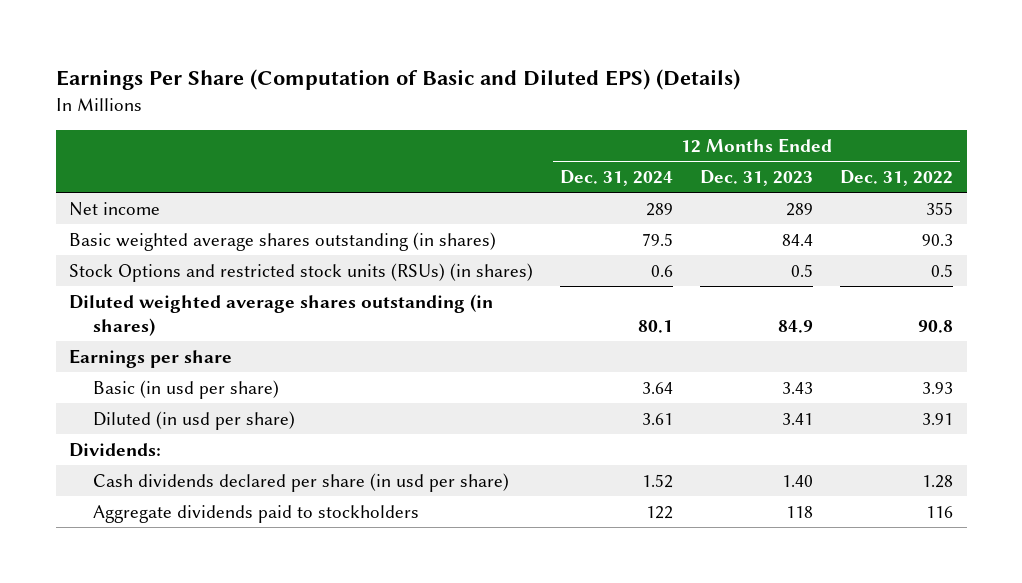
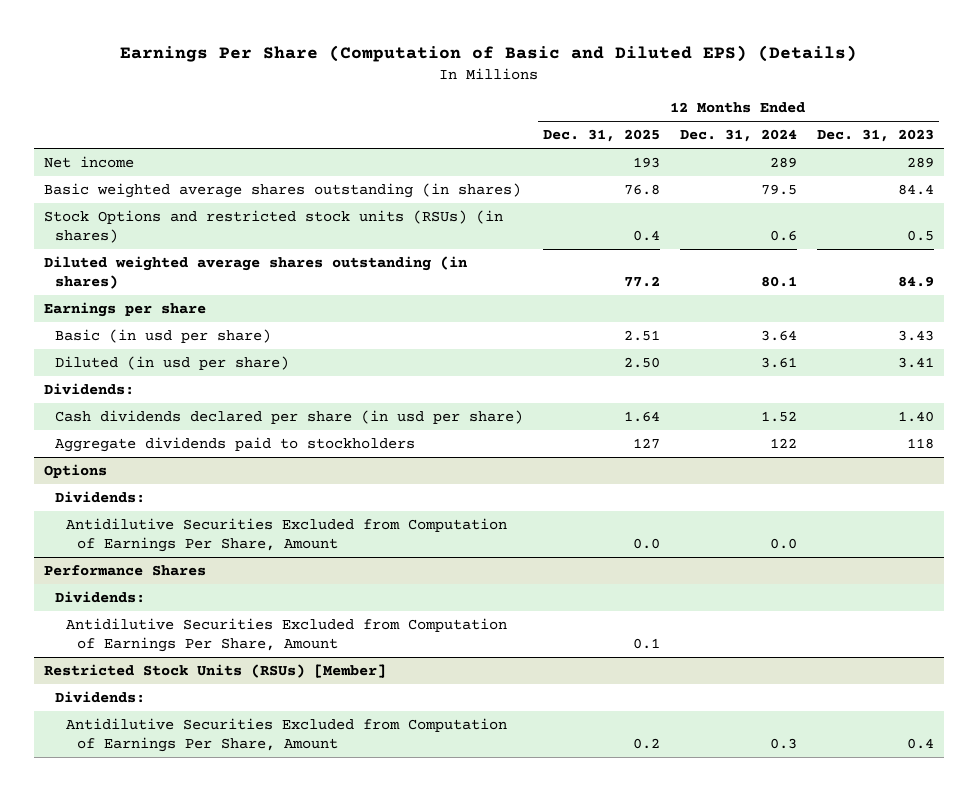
- | 12 Months Ended Dec. 31, 2024 | 12 Months Ended Dec. 31, 2023 | 12 Months Ended Dec. 31, 2022
+ | 12 Months Ended Dec. 31, 2025 | 12 Months Ended Dec. 31, 2024 | 12 Months Ended Dec. 31, 2023
+ Options
+ Dividends:
+ Antidilutive Securities Excluded from Computation of Earnings Per Share, Amount | 0.0 | 0.0 |
+ Performance Shares
+ Dividends:
+ Antidilutive Securities Excluded from Computation of Earnings Per Share, Amount | 0.1 | |
+ Restricted Stock Units (RSUs) [Member]
+ Dividends:
+ Antidilutive Securities Excluded from Computation of Earnings Per Share, Amount | 0.2 | 0.3 | 0.4

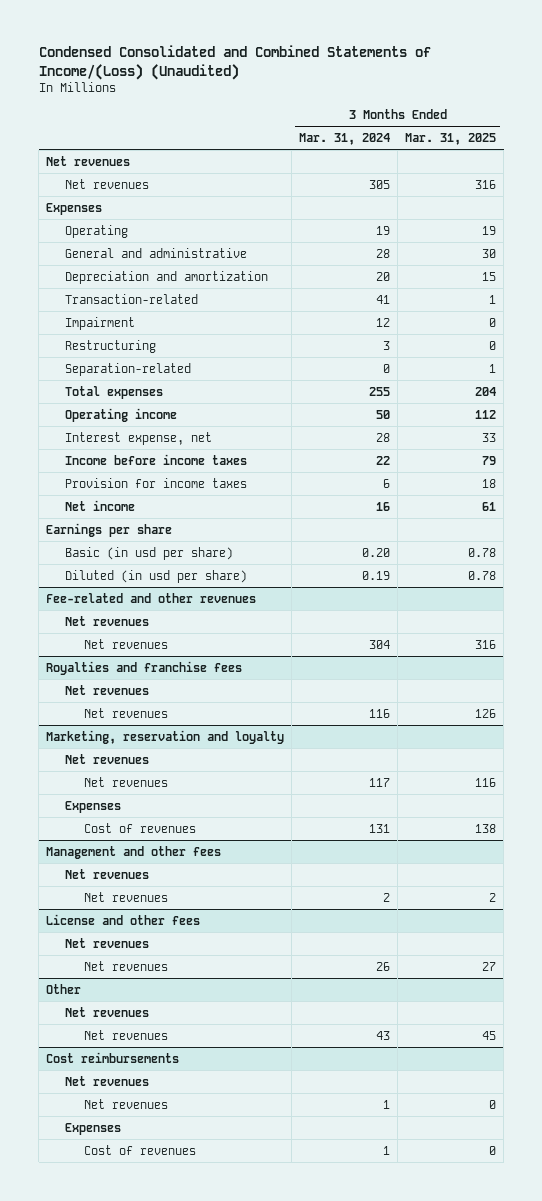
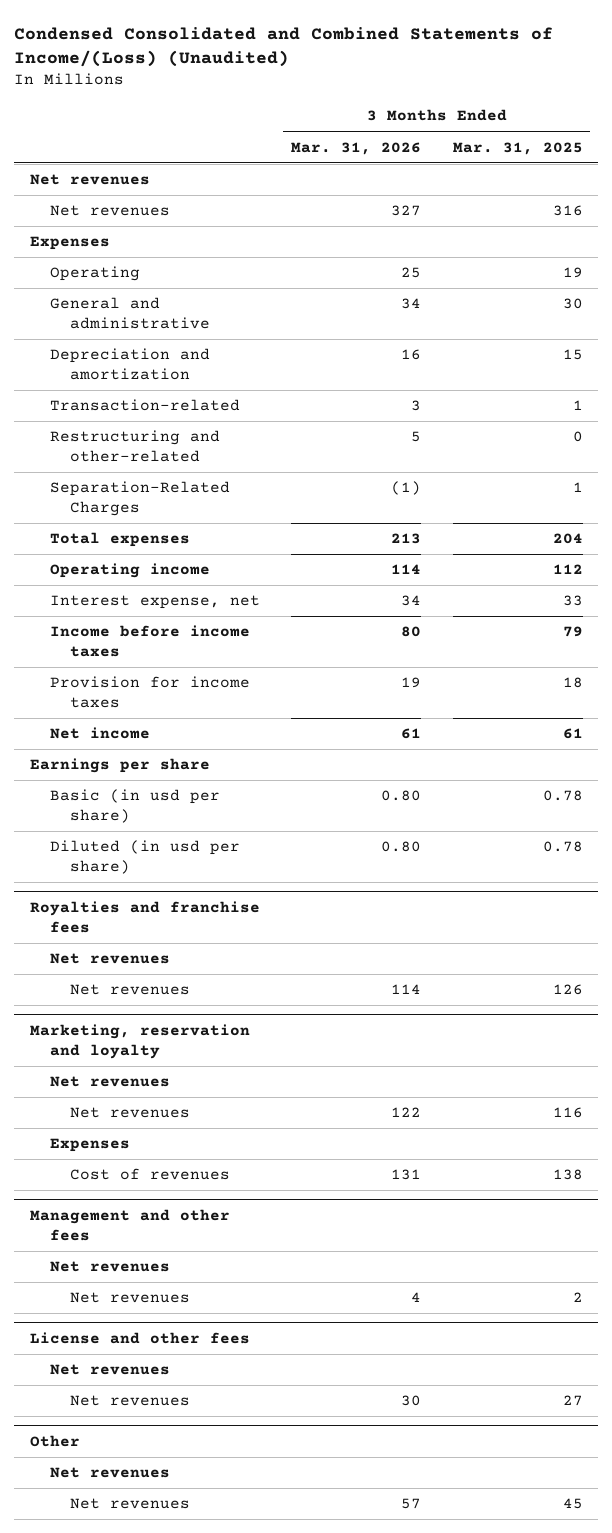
- | 3 Months Ended Mar. 31, 2024 | 3 Months Ended Mar. 31, 2025
+ | 3 Months Ended Mar. 31, 2026 | 3 Months Ended Mar. 31, 2025
- Impairment | 12 | 0
- Restructuring | 3 | 0
- Separation-related | 0 | 1
+ Restructuring and other-related | 5 | 0
+ Separation-Related Charges | (1) | 1
- Fee-related and other revenues
- Net revenues
- Net revenues | 304 | 316
- Cost reimbursements
- Net revenues
- Net revenues | 1 | 0
- Expenses
- Cost of revenues | 1 | 0

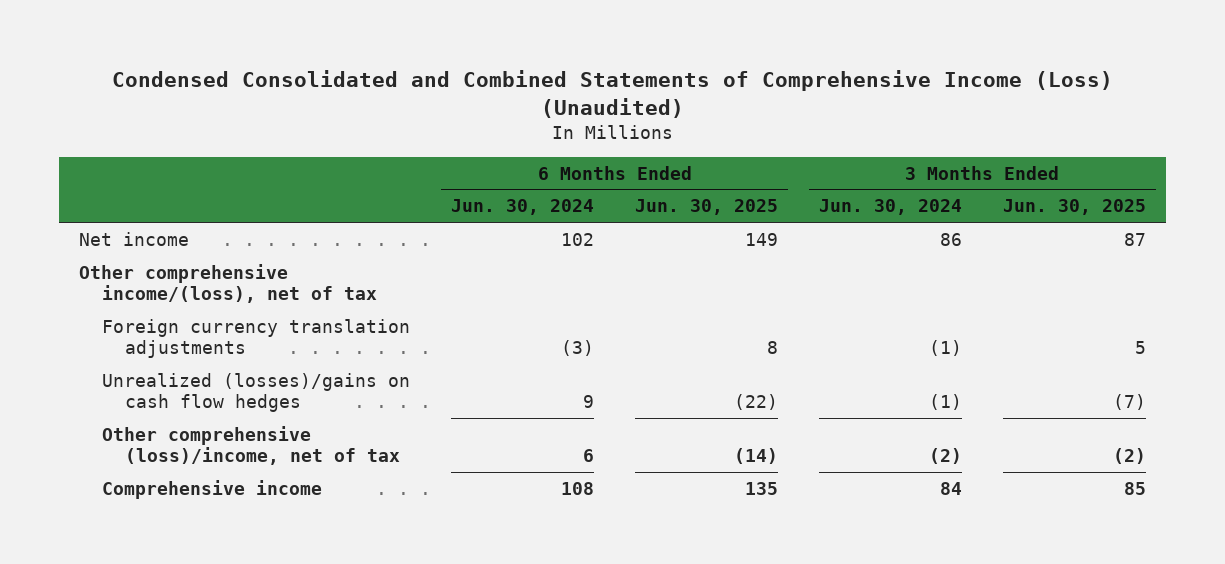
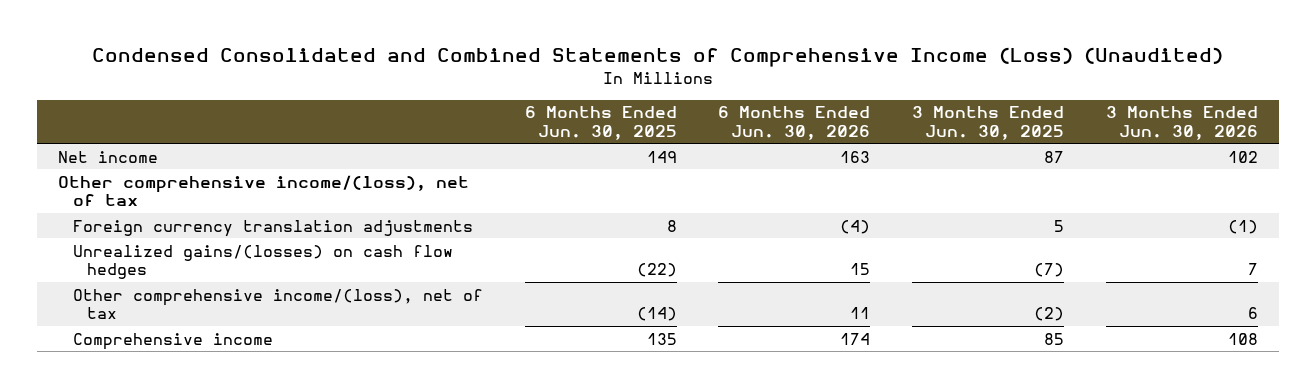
- | 6 Months Ended Jun. 30, 2024 | 6 Months Ended Jun. 30, 2025 | 3 Months Ended Jun. 30, 2024 | 3 Months Ended Jun. 30, 2025
+ | 6 Months Ended Jun. 30, 2025 | 6 Months Ended Jun. 30, 2026 | 3 Months Ended Jun. 30, 2025 | 3 Months Ended Jun. 30, 2026
- Unrealized (losses)/gains on cash flow hedges | 9 | (22) | (1) | (7)
- Other comprehensive (loss)/income, net of tax | 6 | (14) | (2) | (2)
+ Unrealized gains/(losses) on cash flow hedges | (22) | 15 | (7) | 7
+ Other comprehensive income/(loss), net of tax | (14) | 11 | (2) | 6

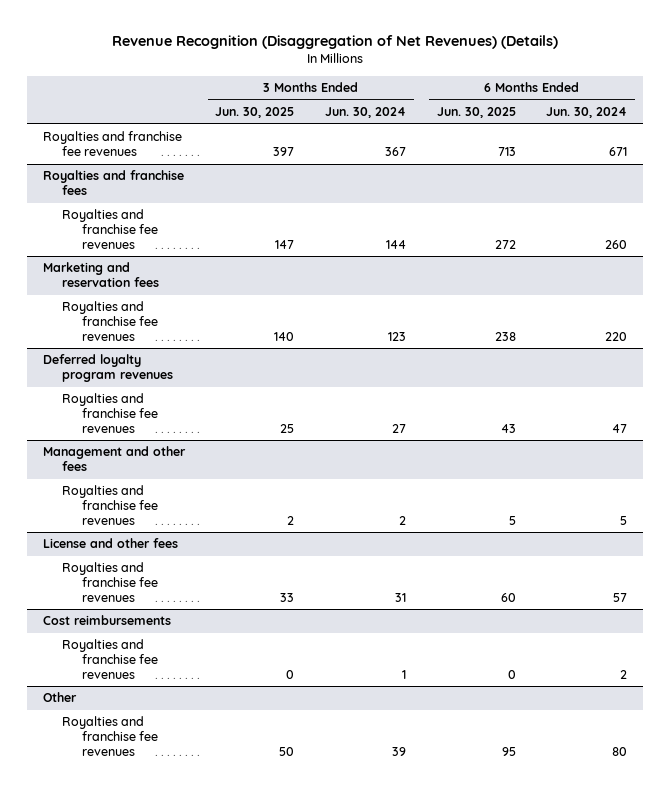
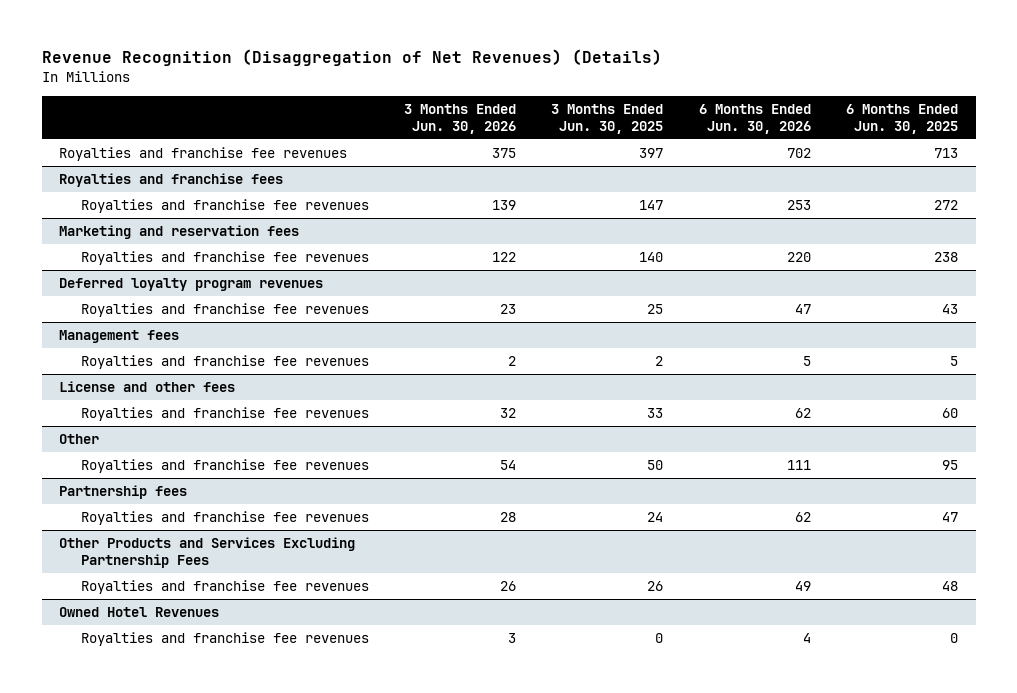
- | 3 Months Ended Jun. 30, 2025 | 3 Months Ended Jun. 30, 2024 | 6 Months Ended Jun. 30, 2025 | 6 Months Ended Jun. 30, 2024
+ | 3 Months Ended Jun. 30, 2026 | 3 Months Ended Jun. 30, 2025 | 6 Months Ended Jun. 30, 2026 | 6 Months Ended Jun. 30, 2025
- Management and other fees
+ Management fees
- Cost reimbursements
- Royalties and franchise fee revenues | 0 | 1 | 0 | 2
+ Partnership fees
+ Royalties and franchise fee revenues | 28 | 24 | 62 | 47
+ Other Products and Services Excluding Partnership Fees
+ Royalties and franchise fee revenues | 26 | 26 | 49 | 48
+ Owned Hotel Revenues
+ Royalties and franchise fee revenues | 3 | 0 | 4 | 0

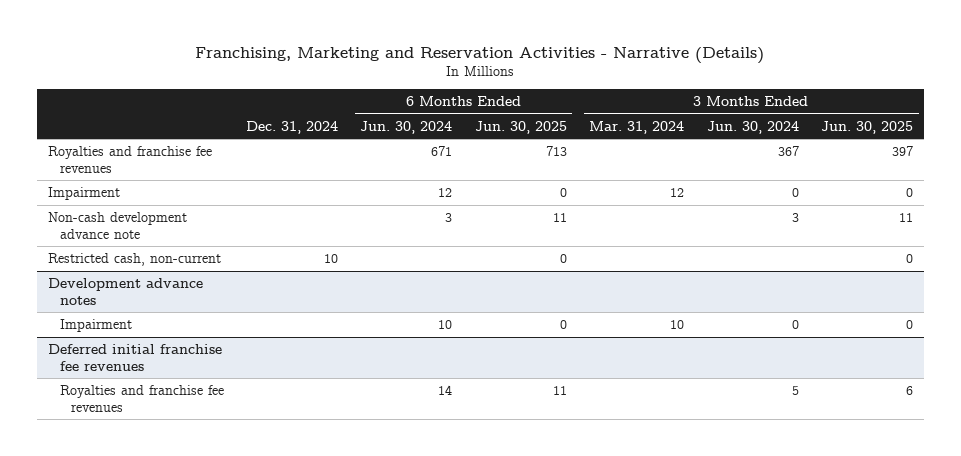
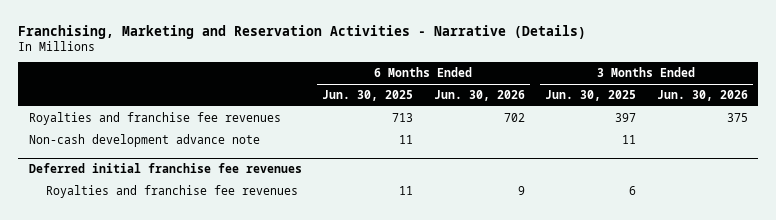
- | Dec. 31, 2024 | 6 Months Ended Jun. 30, 2024 | 6 Months Ended Jun. 30, 2025 | 3 Months Ended Mar. 31, 2024 | 3 Months Ended Jun. 30, 2024 | 3 Months Ended Jun. 30, 2025
+ | 6 Months Ended Jun. 30, 2025 | 6 Months Ended Jun. 30, 2026 | 3 Months Ended Jun. 30, 2025 | 3 Months Ended Jun. 30, 2026
- Impairment | | 12 | 0 | 12 | 0 | 0
- Restricted cash, non-current | 10 | | 0 | | | 0
- Development advance notes
- Impairment | | 10 | 0 | 10 | 0 | 0

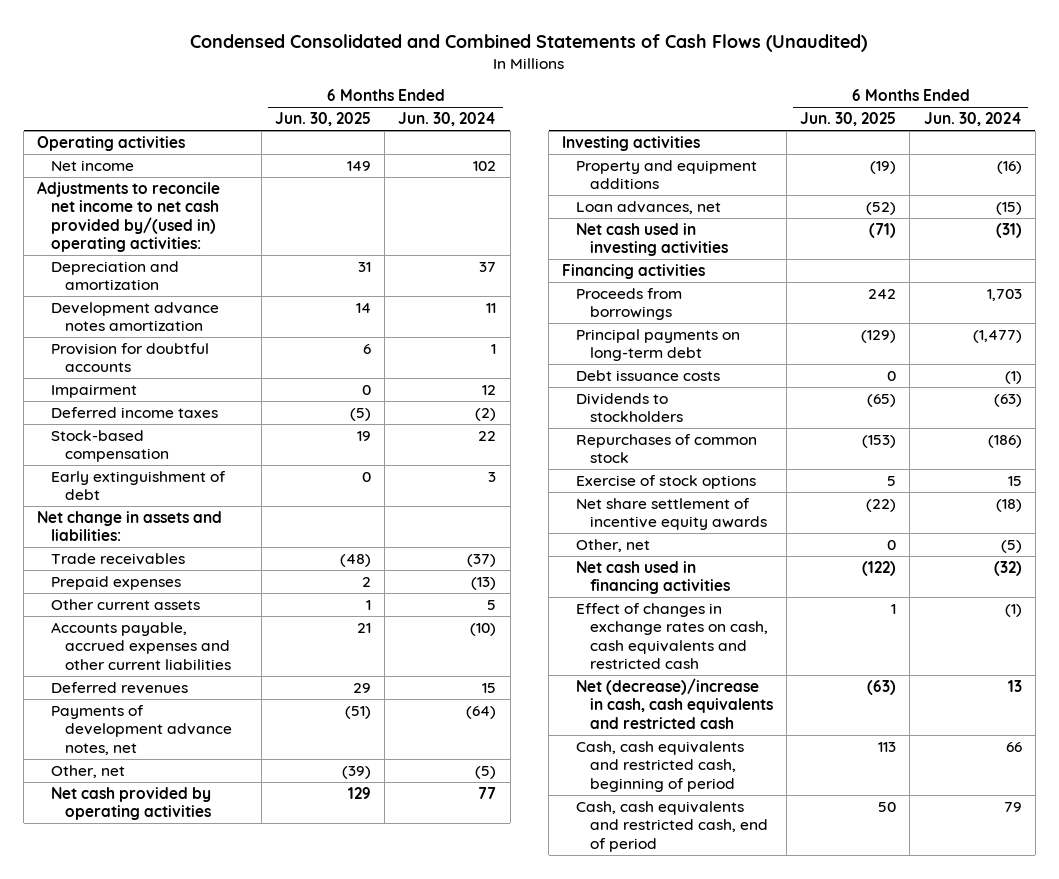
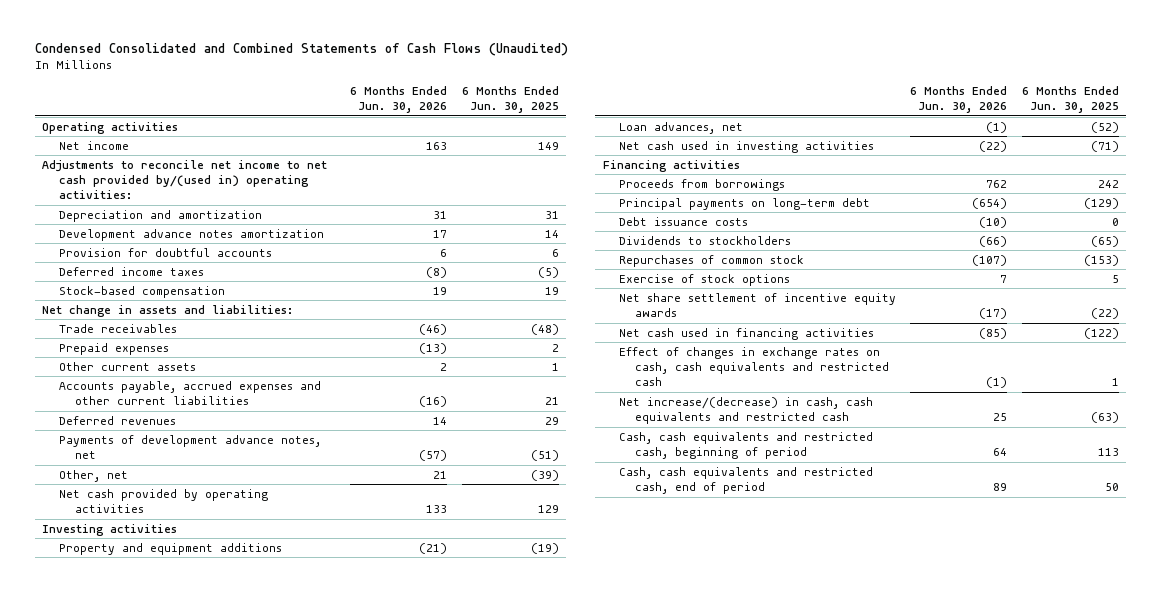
- | 6 Months Ended Jun. 30, 2025 | 6 Months Ended Jun. 30, 2024
+ | 6 Months Ended Jun. 30, 2026 | 6 Months Ended Jun. 30, 2025
- Impairment | 0 | 12
- Early extinguishment of debt | 0 | 3
- Other, net | 0 | (5)
- Net (decrease)/increase in cash, cash equivalents and restricted cash | (63) | 13
+ Net increase/(decrease) in cash, cash equivalents and restricted cash | 25 | (63)

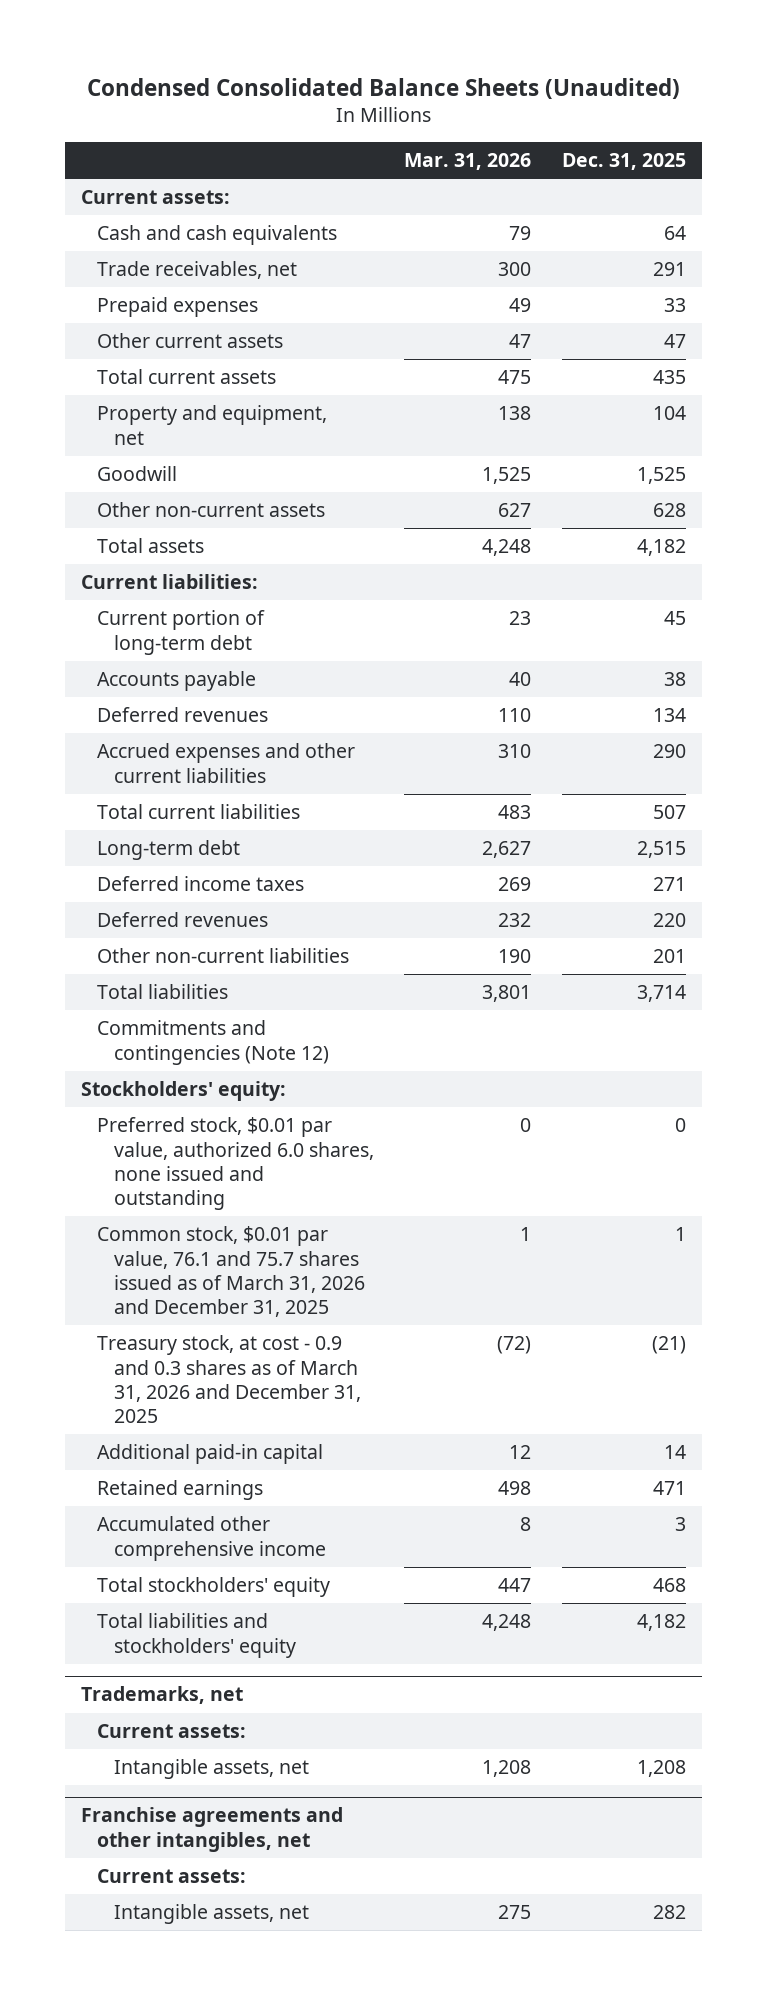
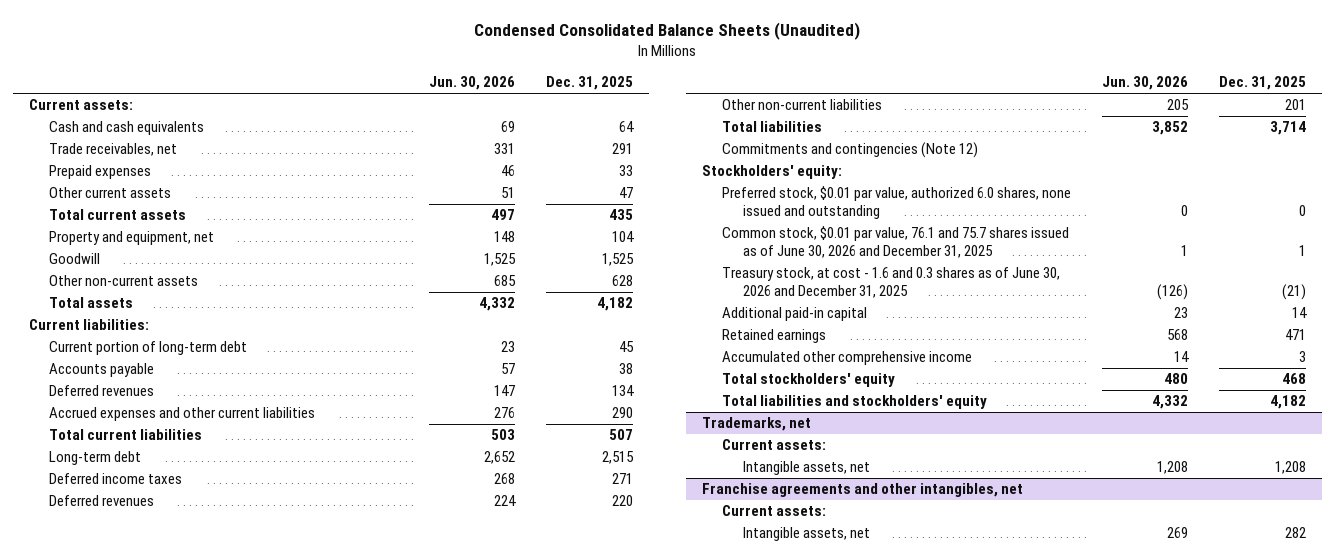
- | Mar. 31, 2026 | Dec. 31, 2025
+ | Jun. 30, 2026 | Dec. 31, 2025
- Common stock, $0.01 par value, 76.1 and 75.7 shares issued as of March 31, 2026 and December 31, 2025 | 1 | 1
- Treasury stock, at cost - 0.9 and 0.3 shares as of March 31, 2026 and December 31, 2025 | (72) | (21)
+ Common stock, $0.01 par value, 76.1 and 75.7 shares issued as of June 30, 2026 and December 31, 2025 | 1 | 1
+ Treasury stock, at cost - 1.6 and 0.3 shares as of June 30, 2026 and December 31, 2025 | (126) | (21)

